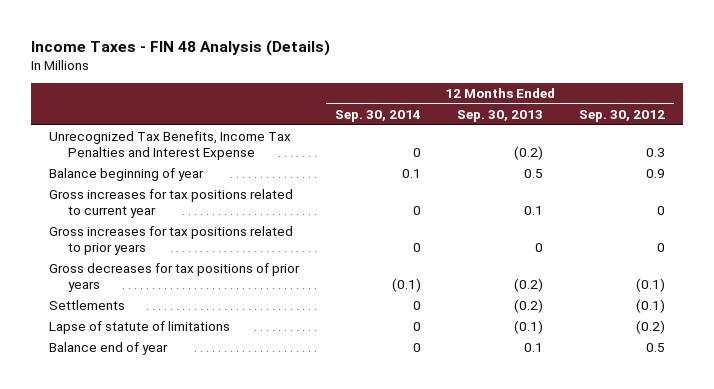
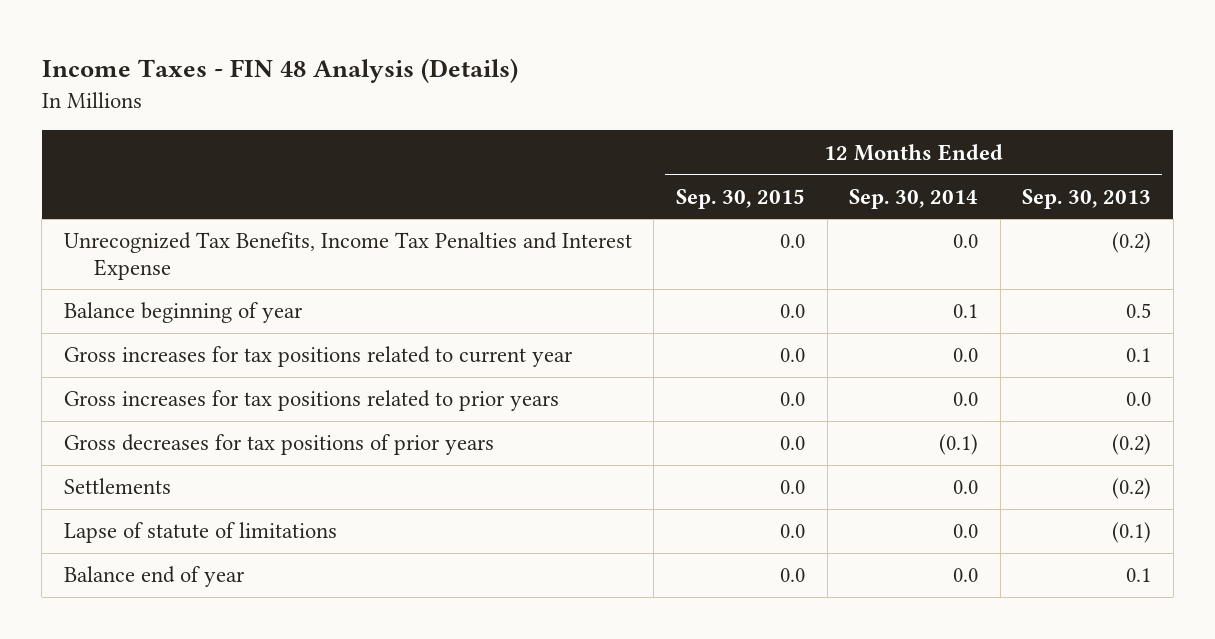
- | 12 Months Ended Sep. 30, 2014 | 12 Months Ended Sep. 30, 2013 | 12 Months Ended Sep. 30, 2012
+ | 12 Months Ended Sep. 30, 2015 | 12 Months Ended Sep. 30, 2014 | 12 Months Ended Sep. 30, 2013
- Unrecognized Tax Benefits, Income Tax Penalties and Interest Expense | 0 | (0.2) | 0.3
+ Unrecognized Tax Benefits, Income Tax Penalties and Interest Expense | 0.0 | 0.0 | (0.2)
- Gross increases for tax positions related to current year | 0 | 0.1 | 0
- Gross increases for tax positions related to prior years | 0 | 0 | 0
+ Gross increases for tax positions related to current year | 0.0 | 0.0 | 0.1
+ Gross increases for tax positions related to prior years | 0.0 | 0.0 | 0.0
- Settlements | 0 | (0.2) | (0.1)
- Lapse of statute of limitations | 0 | (0.1) | (0.2)
- Balance end of year | 0 | 0.1 | 0.5
+ Settlements | 0.0 | 0.0 | (0.2)
+ Lapse of statute of limitations | 0.0 | 0.0 | (0.1)
+ Balance end of year | 0.0 | 0.0 | 0.1

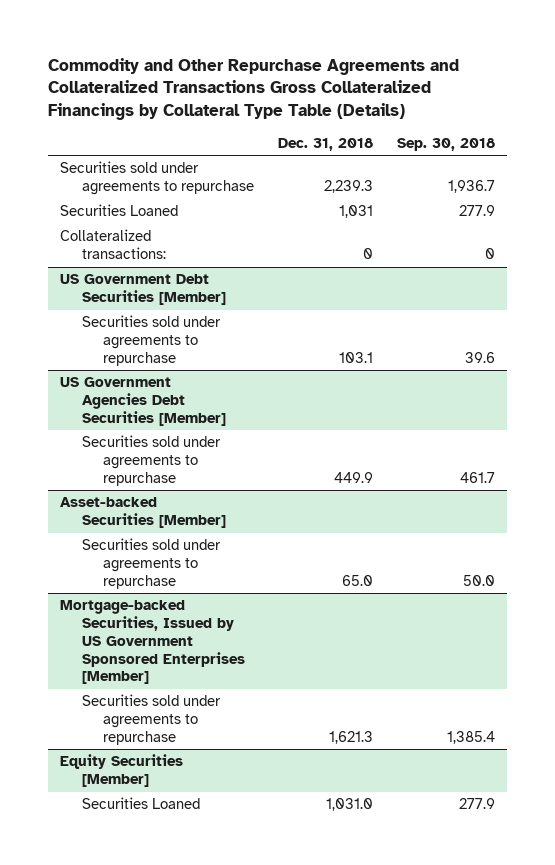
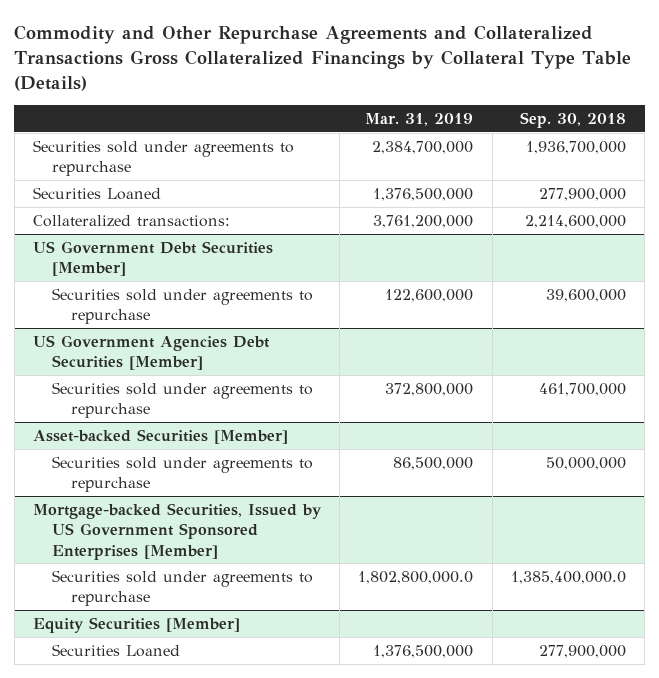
- | Dec. 31, 2018 | Sep. 30, 2018
+ | Mar. 31, 2019 | Sep. 30, 2018
- Securities sold under agreements to repurchase | 2,239.3 | 1,936.7
- Securities Loaned | 1,031 | 277.9
- Collateralized transactions: | 0 | 0
+ Securities sold under agreements to repurchase | 2,384,700,000 | 1,936,700,000
+ Securities Loaned | 1,376,500,000 | 277,900,000
+ Collateralized transactions: | 3,761,200,000 | 2,214,600,000
@ US Government Debt Securities [Member]
- Securities sold under agreements to repurchase | 103.1 | 39.6
+ Securities sold under agreements to repurchase | 122,600,000 | 39,600,000
@ US Government Agencies Debt Securities [Member]
- Securities sold under agreements to repurchase | 449.9 | 461.7
+ Securities sold under agreements to repurchase | 372,800,000 | 461,700,000
@ Asset-backed Securities [Member]
- Securities sold under agreements to repurchase | 65.0 | 50.0
+ Securities sold under agreements to repurchase | 86,500,000 | 50,000,000
@ Mortgage-backed Securities, Issued by US Government Sponsored Enterprises [Member]
- Securities sold under agreements to repurchase | 1,621.3 | 1,385.4
+ Securities sold under agreements to repurchase | 1,802,800,000.0 | 1,385,400,000.0
@ Equity Securities [Member]
- Securities Loaned | 1,031.0 | 277.9
+ Securities Loaned | 1,376,500,000 | 277,900,000

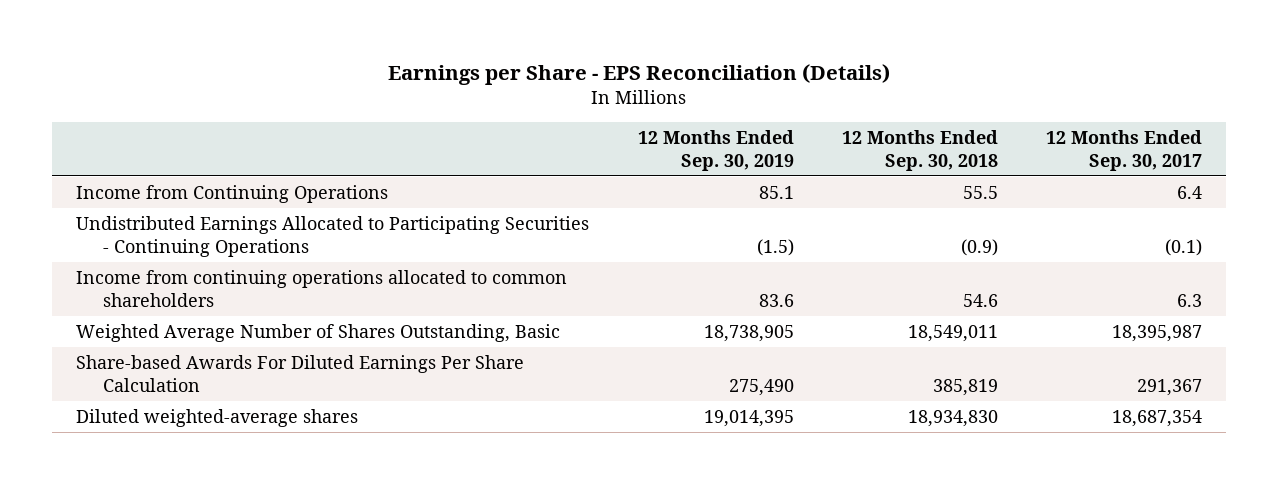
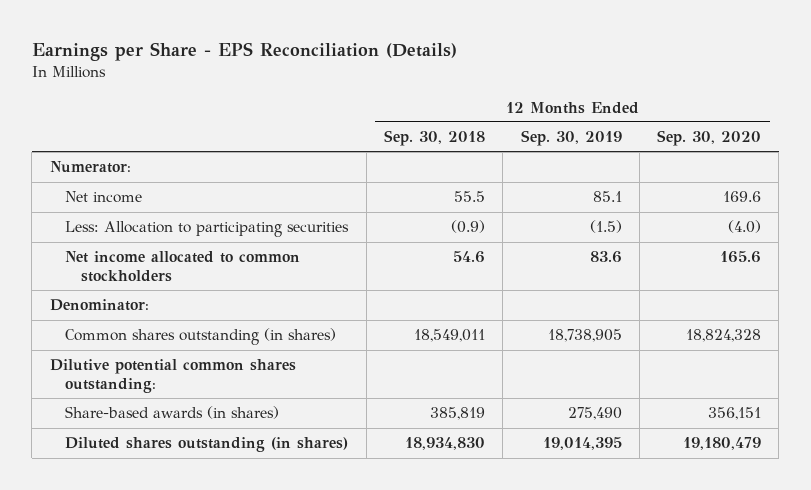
- | 12 Months Ended Sep. 30, 2019 | 12 Months Ended Sep. 30, 2018 | 12 Months Ended Sep. 30, 2017
+ | 12 Months Ended Sep. 30, 2018 | 12 Months Ended Sep. 30, 2019 | 12 Months Ended Sep. 30, 2020
- Income from Continuing Operations | 85.1 | 55.5 | 6.4
- Undistributed Earnings Allocated to Participating Securities - Continuing Operations | (1.5) | (0.9) | (0.1)
- Income from continuing operations allocated to common shareholders | 83.6 | 54.6 | 6.3
- Weighted Average Number of Shares Outstanding, Basic | 18,738,905 | 18,549,011 | 18,395,987
- Share-based Awards For Diluted Earnings Per Share Calculation | 275,490 | 385,819 | 291,367
- Diluted weighted-average shares | 19,014,395 | 18,934,830 | 18,687,354
+ Numerator:
+ Net income | 55.5 | 85.1 | 169.6
+ Less: Allocation to participating securities | (0.9) | (1.5) | (4.0)
+ Net income allocated to common stockholders | 54.6 | 83.6 | 165.6
+ Denominator:
+ Common shares outstanding (in shares) | 18,549,011 | 18,738,905 | 18,824,328
+ Dilutive potential common shares outstanding:
+ Share-based awards (in shares) | 385,819 | 275,490 | 356,151
+ Diluted shares outstanding (in shares) | 18,934,830 | 19,014,395 | 19,180,479

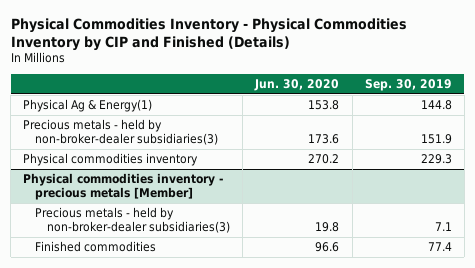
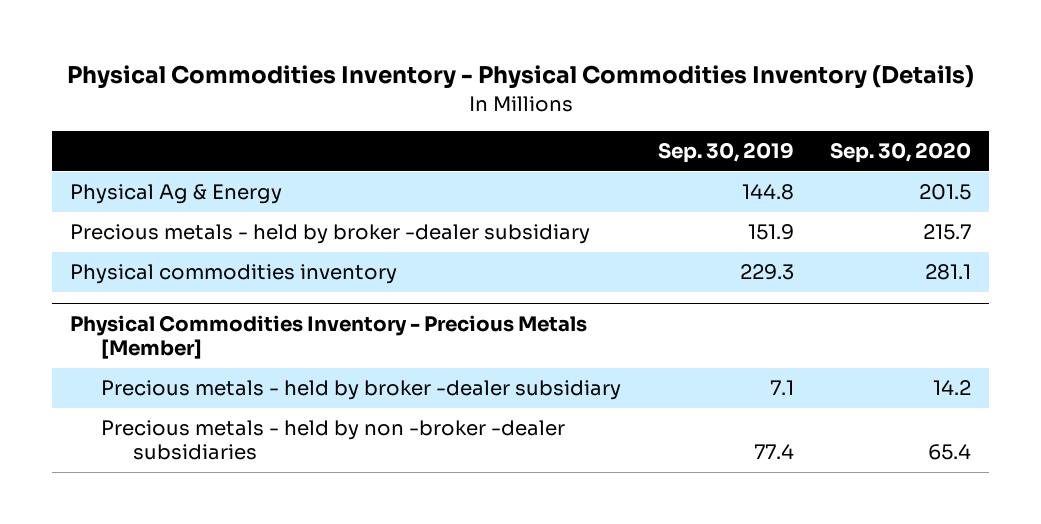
- Physical Commodities Inventory - Physical Commodities Inventory by CIP and Finished (Details)
+ Physical Commodities Inventory - Physical Commodities Inventory (Details)
- | Jun. 30, 2020 | Sep. 30, 2019
+ | Sep. 30, 2019 | Sep. 30, 2020
- Physical Ag & Energy(1) | 153.8 | 144.8
- Precious metals - held by non-broker-dealer subsidiaries(3) | 173.6 | 151.9
+ Physical Ag & Energy | 144.8 | 201.5
+ Precious metals - held by broker -dealer subsidiary | 151.9 | 215.7
- Physical commodities inventory - precious metals [Member]
- Precious metals - held by non-broker-dealer subsidiaries(3) | 19.8 | 7.1
- Finished commodities | 96.6 | 77.4
+ Physical Commodities Inventory - Precious Metals [Member]
+ Precious metals - held by broker -dealer subsidiary | 7.1 | 14.2
+ Precious metals - held by non -broker -dealer subsidiaries | 77.4 | 65.4

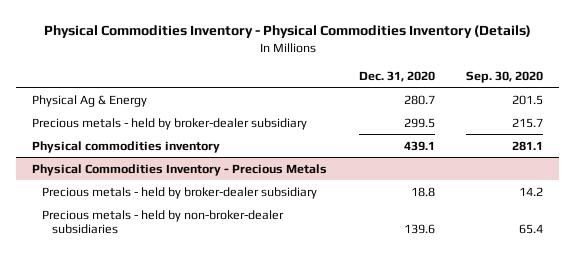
- | Sep. 30, 2019 | Sep. 30, 2020
+ | Dec. 31, 2020 | Sep. 30, 2020
- Precious metals - held by broker -dealer subsidiary | 151.9 | 215.7
+ Precious metals - held by broker-dealer subsidiary | 299.5 | 215.7
- Physical Commodities Inventory - Precious Metals [Member]
- Precious metals - held by broker -dealer subsidiary | 7.1 | 14.2
- Precious metals - held by non -broker -dealer subsidiaries | 77.4 | 65.4
+ Physical Commodities Inventory - Precious Metals
+ Precious metals - held by broker-dealer subsidiary | 18.8 | 14.2
+ Precious metals - held by non-broker-dealer subsidiaries | 139.6 | 65.4

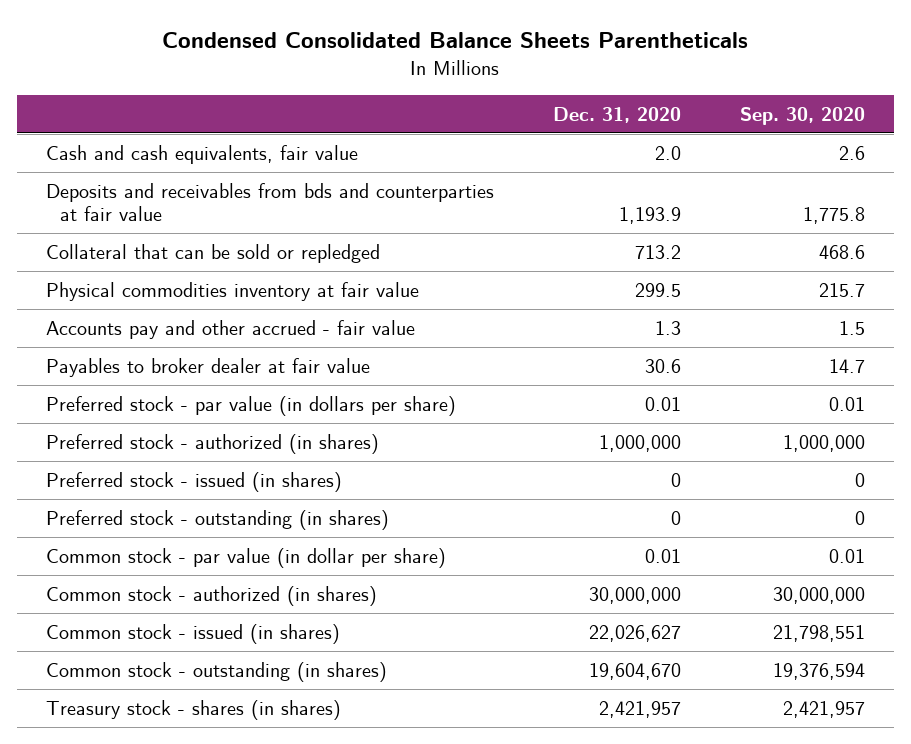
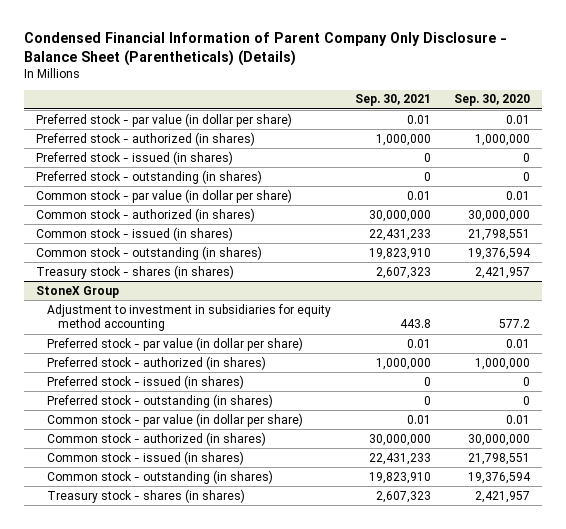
- Condensed Consolidated Balance Sheets Parentheticals
+ Condensed Financial Information of Parent Company Only Disclosure - Balance Sheet (Parentheticals) (Details)
- | Dec. 31, 2020 | Sep. 30, 2020
+ | Sep. 30, 2021 | Sep. 30, 2020
- Cash and cash equivalents, fair value | 2.0 | 2.6
- Deposits and receivables from bds and counterparties at fair value | 1,193.9 | 1,775.8
- Collateral that can be sold or repledged | 713.2 | 468.6
- Physical commodities inventory at fair value | 299.5 | 215.7
- Accounts pay and other accrued - fair value | 1.3 | 1.5
- Payables to broker dealer at fair value | 30.6 | 14.7
- Preferred stock - par value (in dollars per share) | 0.01 | 0.01
+ Preferred stock - par value (in dollar per share) | 0.01 | 0.01
+ StoneX Group
+ Adjustment to investment in subsidiaries for equity method accounting | 443.8 | 577.2
+ Preferred stock - par value (in dollar per share) | 0.01 | 0.01
+ Preferred stock - authorized (in shares) | 1,000,000 | 1,000,000
+ Preferred stock - issued (in shares) | 0 | 0
+ Preferred stock - outstanding (in shares) | 0 | 0
+ Common stock - par value (in dollar per share) | 0.01 | 0.01
+ Common stock - authorized (in shares) | 30,000,000 | 30,000,000
+ Common stock - issued (in shares) | 22,431,233 | 21,798,551
+ Common stock - outstanding (in shares) | 19,823,910 | 19,376,594
+ Treasury stock - shares (in shares) | 2,607,323 | 2,421,957

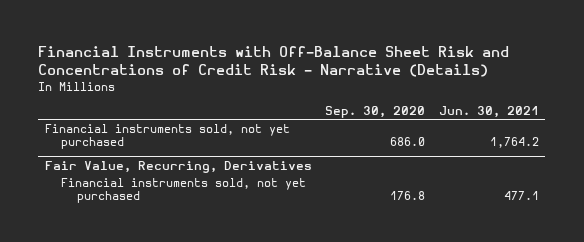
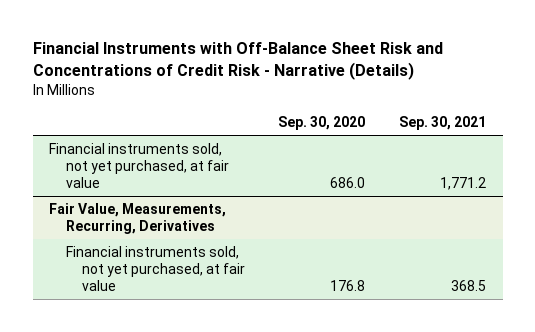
- | Sep. 30, 2020 | Jun. 30, 2021
+ | Sep. 30, 2020 | Sep. 30, 2021
- Financial instruments sold, not yet purchased | 686.0 | 1,764.2
- Fair Value, Recurring, Derivatives
- Financial instruments sold, not yet purchased | 176.8 | 477.1
+ Financial instruments sold, not yet purchased, at fair value | 686.0 | 1,771.2
+ Fair Value, Measurements, Recurring, Derivatives
+ Financial instruments sold, not yet purchased, at fair value | 176.8 | 368.5

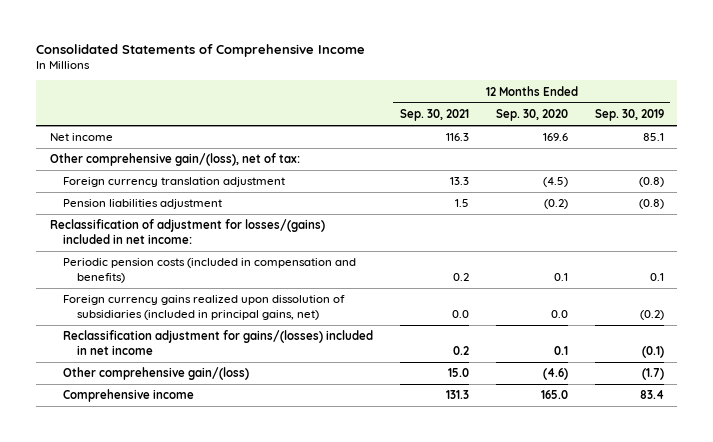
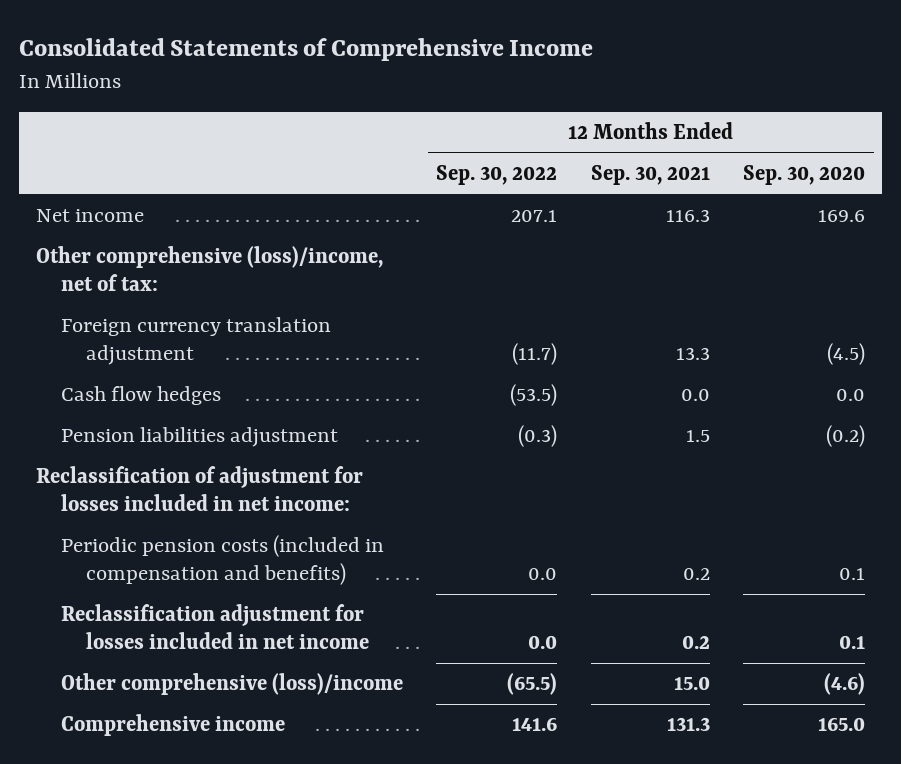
- | 12 Months Ended Sep. 30, 2021 | 12 Months Ended Sep. 30, 2020 | 12 Months Ended Sep. 30, 2019
+ | 12 Months Ended Sep. 30, 2022 | 12 Months Ended Sep. 30, 2021 | 12 Months Ended Sep. 30, 2020
- Other comprehensive gain/(loss), net of tax:
+ Other comprehensive (loss)/income, net of tax:
+ Cash flow hedges | (53.5) | 0.0 | 0.0
- Reclassification of adjustment for losses/(gains) included in net income:
+ Reclassification of adjustment for losses included in net income:
- Foreign currency gains realized upon dissolution of subsidiaries (included in principal gains, net) | 0.0 | 0.0 | (0.2)
- Reclassification adjustment for gains/(losses) included in net income | 0.2 | 0.1 | (0.1)
- Other comprehensive gain/(loss) | 15.0 | (4.6) | (1.7)
+ Reclassification adjustment for losses included in net income | 0.0 | 0.2 | 0.1
+ Other comprehensive (loss)/income | (65.5) | 15.0 | (4.6)

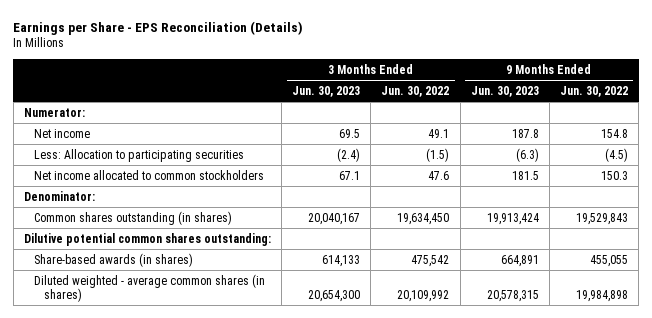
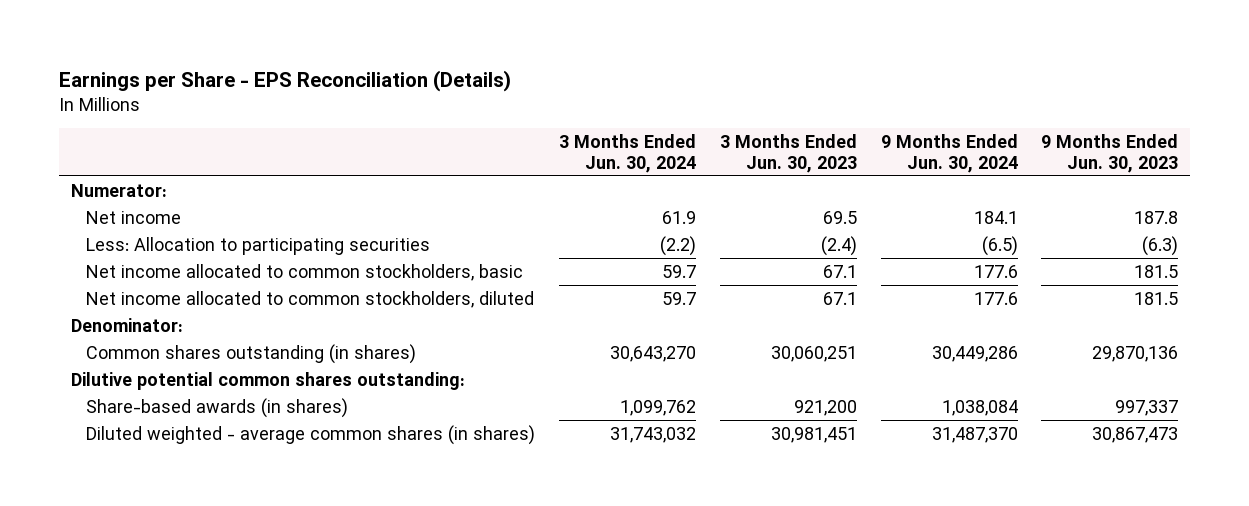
- | 3 Months Ended Jun. 30, 2023 | 3 Months Ended Jun. 30, 2022 | 9 Months Ended Jun. 30, 2023 | 9 Months Ended Jun. 30, 2022
+ | 3 Months Ended Jun. 30, 2024 | 3 Months Ended Jun. 30, 2023 | 9 Months Ended Jun. 30, 2024 | 9 Months Ended Jun. 30, 2023
- Net income allocated to common stockholders | 67.1 | 47.6 | 181.5 | 150.3
+ Net income allocated to common stockholders, basic | 59.7 | 67.1 | 177.6 | 181.5
+ Net income allocated to common stockholders, diluted | 59.7 | 67.1 | 177.6 | 181.5
- Common shares outstanding (in shares) | 20,040,167 | 19,634,450 | 19,913,424 | 19,529,843
+ Common shares outstanding (in shares) | 30,643,270 | 30,060,251 | 30,449,286 | 29,870,136
- Share-based awards (in shares) | 614,133 | 475,542 | 664,891 | 455,055
- Diluted weighted - average common shares (in shares) | 20,654,300 | 20,109,992 | 20,578,315 | 19,984,898
+ Share-based awards (in shares) | 1,099,762 | 921,200 | 1,038,084 | 997,337
+ Diluted weighted - average common shares (in shares) | 31,743,032 | 30,981,451 | 31,487,370 | 30,867,473

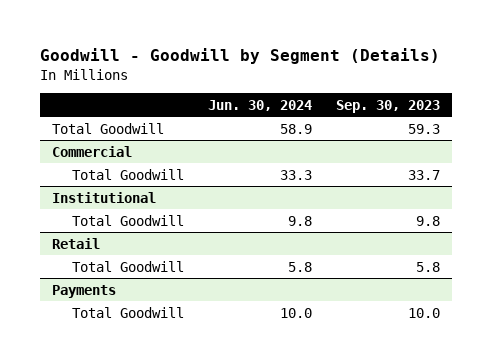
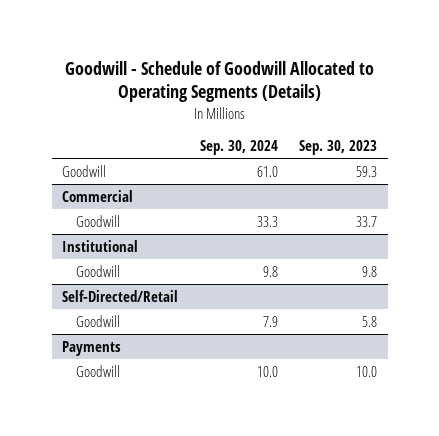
- Goodwill - Goodwill by Segment (Details)
+ Goodwill - Schedule of Goodwill Allocated to Operating Segments (Details)
- | Jun. 30, 2024 | Sep. 30, 2023
+ | Sep. 30, 2024 | Sep. 30, 2023
- Total Goodwill | 58.9 | 59.3
+ Goodwill | 61.0 | 59.3
@ Commercial
- Total Goodwill | 33.3 | 33.7
+ Goodwill | 33.3 | 33.7
@ Institutional
- Total Goodwill | 9.8 | 9.8
- Retail
- Total Goodwill | 5.8 | 5.8
@ Institutional
+ Goodwill | 9.8 | 9.8
+ Self-Directed/Retail
+ Goodwill | 7.9 | 5.8
@ Payments
- Total Goodwill | 10.0 | 10.0
+ Goodwill | 10.0 | 10.0

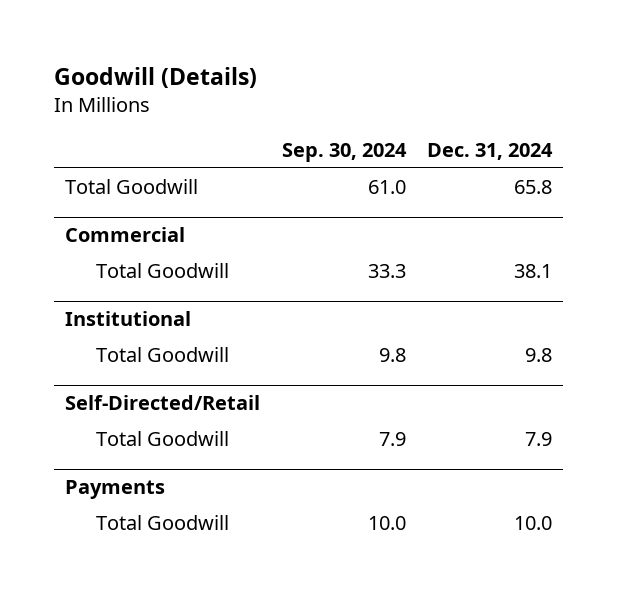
- Goodwill - Schedule of Goodwill Allocated to Operating Segments (Details)
+ Goodwill (Details)
- | Sep. 30, 2024 | Sep. 30, 2023
+ | Sep. 30, 2024 | Dec. 31, 2024
- Goodwill | 61.0 | 59.3
+ Total Goodwill | 61.0 | 65.8
@ Commercial
- Goodwill | 33.3 | 33.7
+ Total Goodwill | 33.3 | 38.1
@ Institutional
- Goodwill | 9.8 | 9.8
+ Total Goodwill | 9.8 | 9.8
@ Self-Directed/Retail
- Goodwill | 7.9 | 5.8
+ Total Goodwill | 7.9 | 7.9
@ Payments
- Goodwill | 10.0 | 10.0
+ Total Goodwill | 10.0 | 10.0

